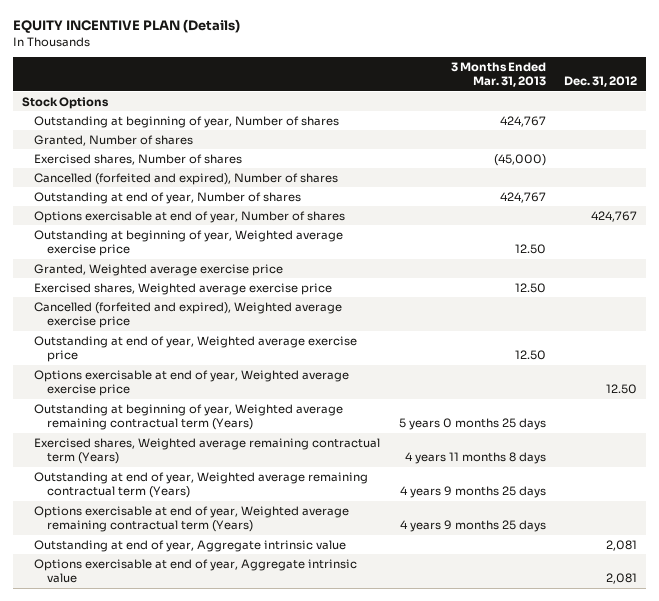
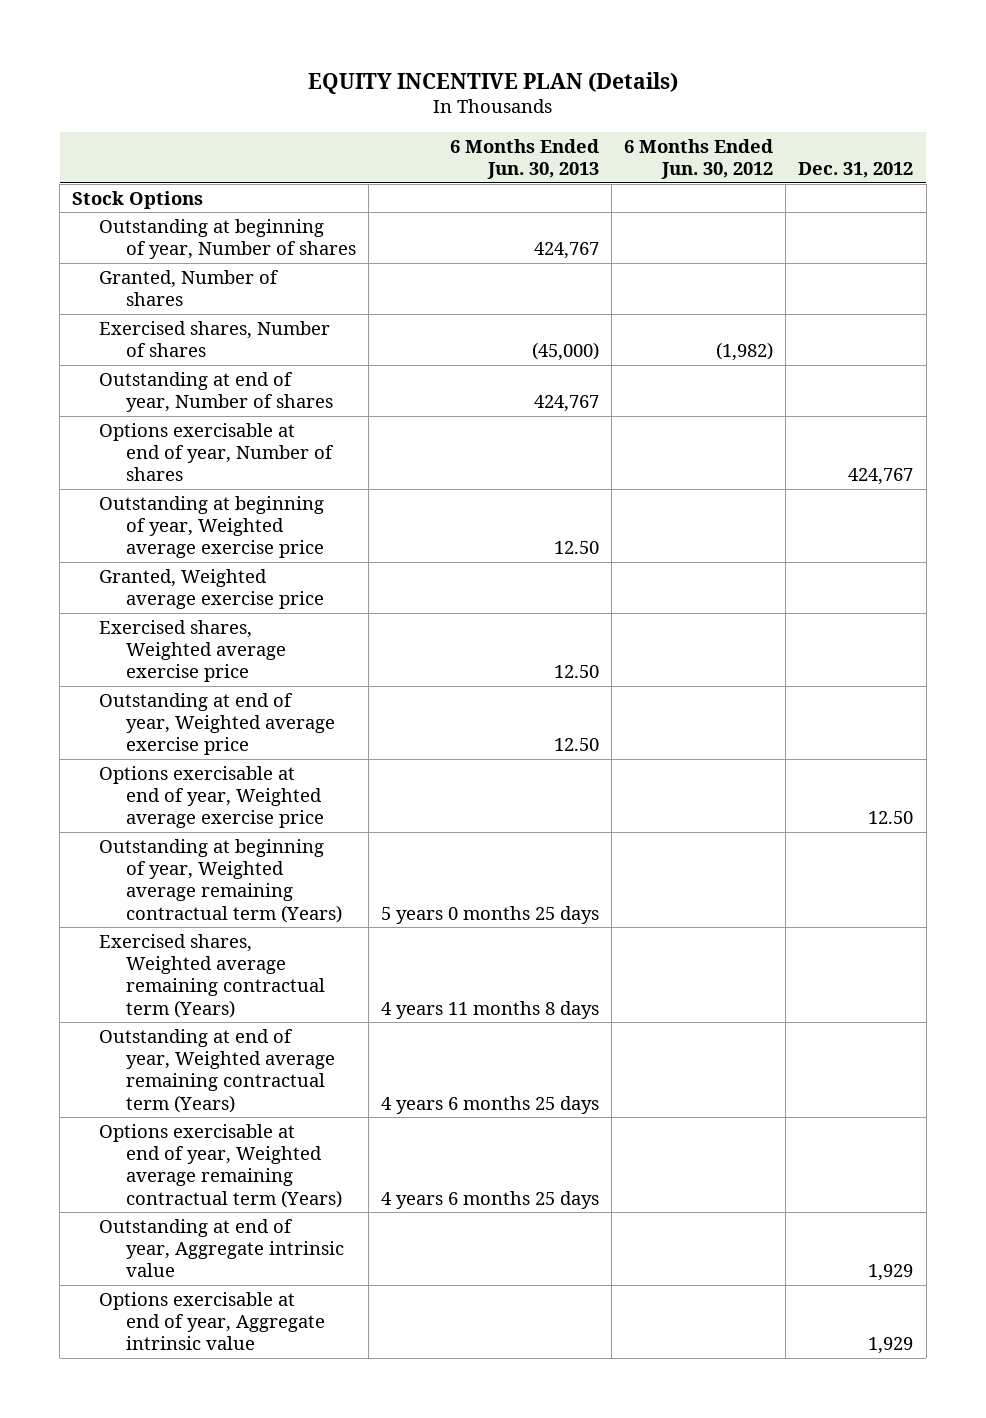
- | 3 Months Ended Mar. 31, 2013 | Dec. 31, 2012
+ | 6 Months Ended Jun. 30, 2013 | 6 Months Ended Jun. 30, 2012 | Dec. 31, 2012
- Cancelled (forfeited and expired), Number of shares
- Cancelled (forfeited and expired), Weighted average exercise price
- Outstanding at end of year, Aggregate intrinsic value | | 2,081
- Options exercisable at end of year, Aggregate intrinsic value | | 2,081
+ Outstanding at end of year, Aggregate intrinsic value | | | 1,929
+ Options exercisable at end of year, Aggregate intrinsic value | | | 1,929

